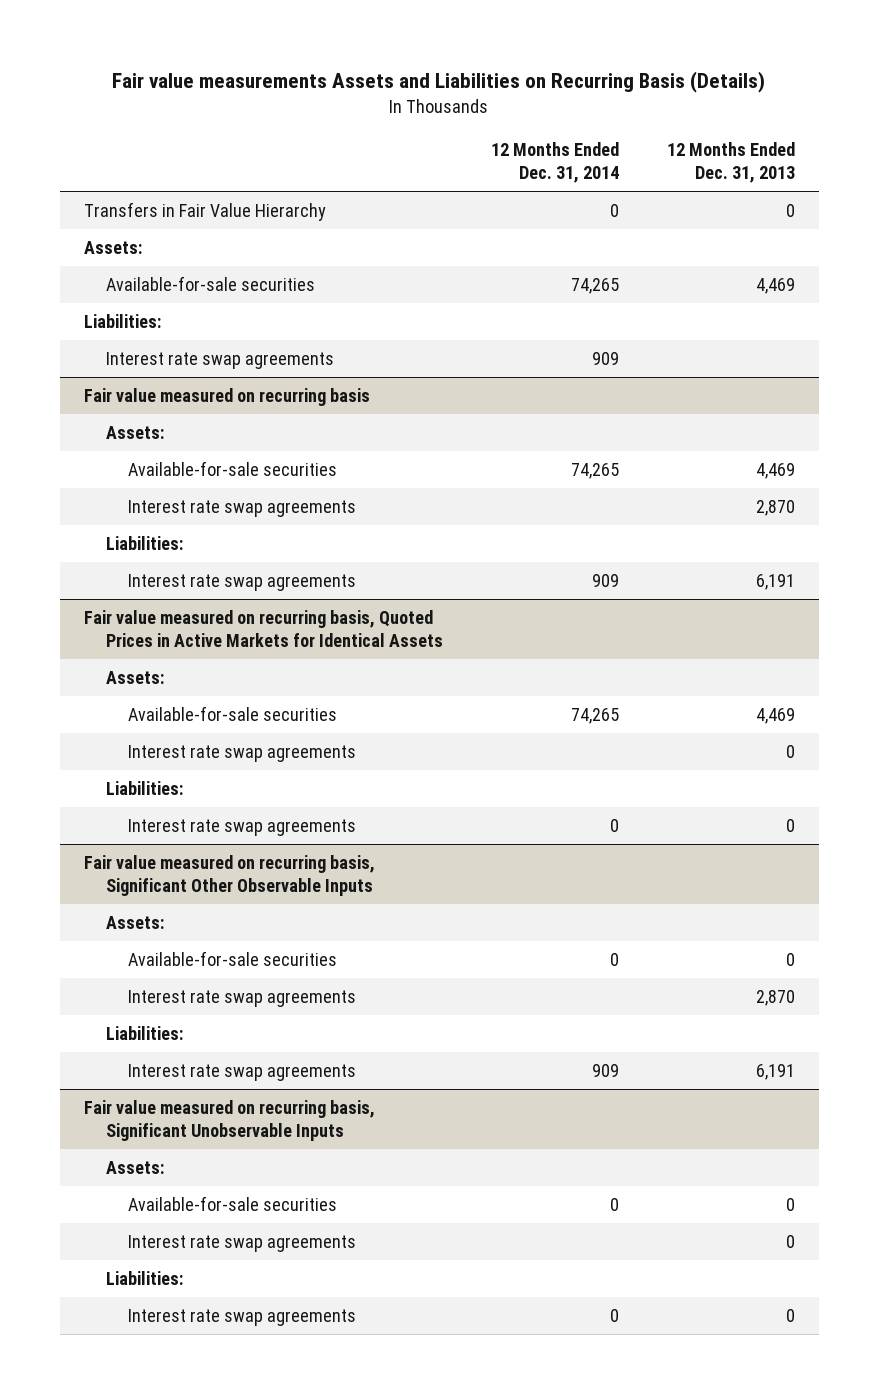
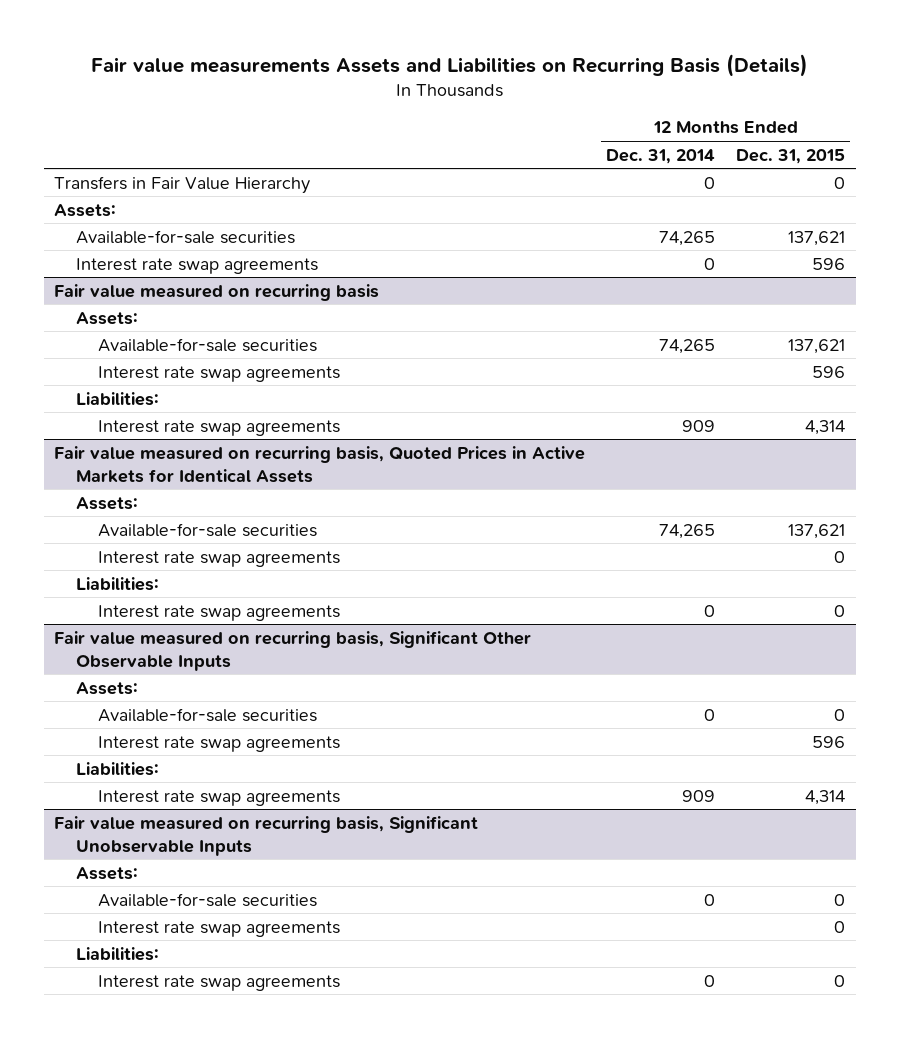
- | 12 Months Ended Dec. 31, 2014 | 12 Months Ended Dec. 31, 2013
+ | 12 Months Ended Dec. 31, 2014 | 12 Months Ended Dec. 31, 2015
- Liabilities:
- Interest rate swap agreements | 909 |
+ Interest rate swap agreements | 0 | 596

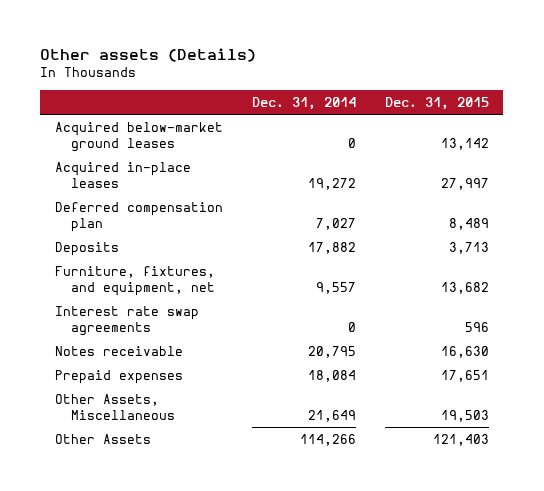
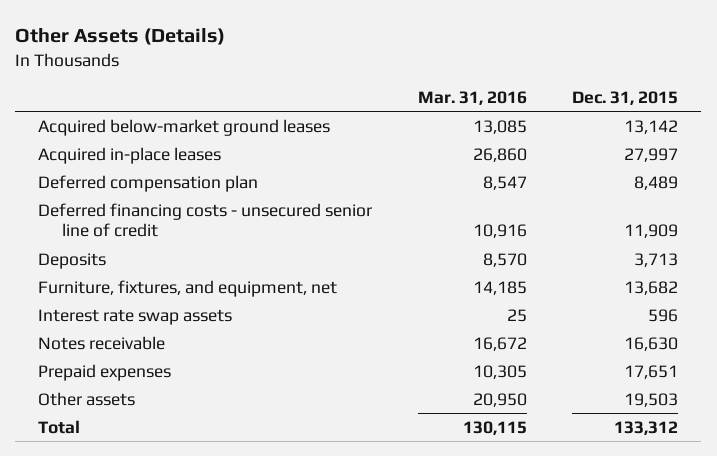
- Other assets (Details)
+ Other Assets (Details)
- | Dec. 31, 2014 | Dec. 31, 2015
+ | Mar. 31, 2016 | Dec. 31, 2015
+ Deferred financing costs - unsecured senior line of credit | 10,916 | 11,909
- Interest rate swap agreements | 0 | 596
+ Interest rate swap assets | 25 | 596
- Other Assets, Miscellaneous | 21,649 | 19,503
- Other Assets | 114,266 | 121,403
+ Other assets | 20,950 | 19,503
+ Total | 130,115 | 133,312

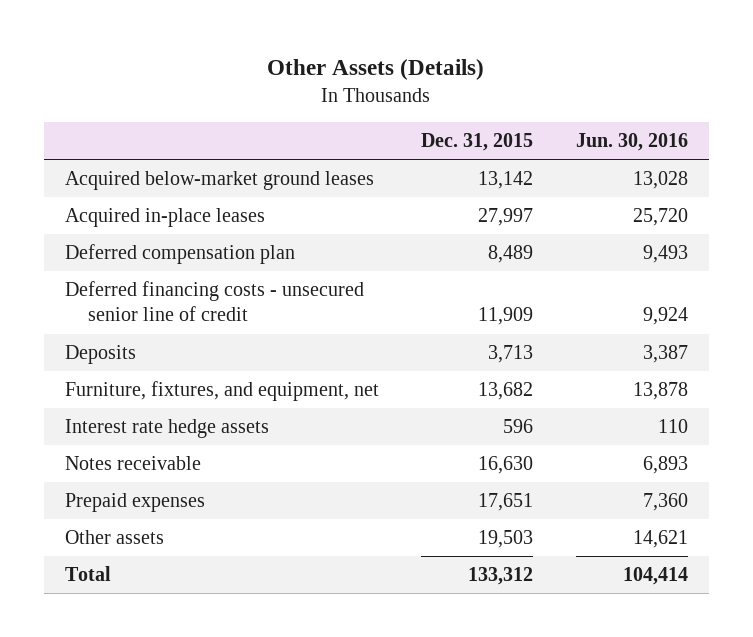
- | Mar. 31, 2016 | Dec. 31, 2015
+ | Dec. 31, 2015 | Jun. 30, 2016
- Interest rate swap assets | 25 | 596
+ Interest rate hedge assets | 596 | 110

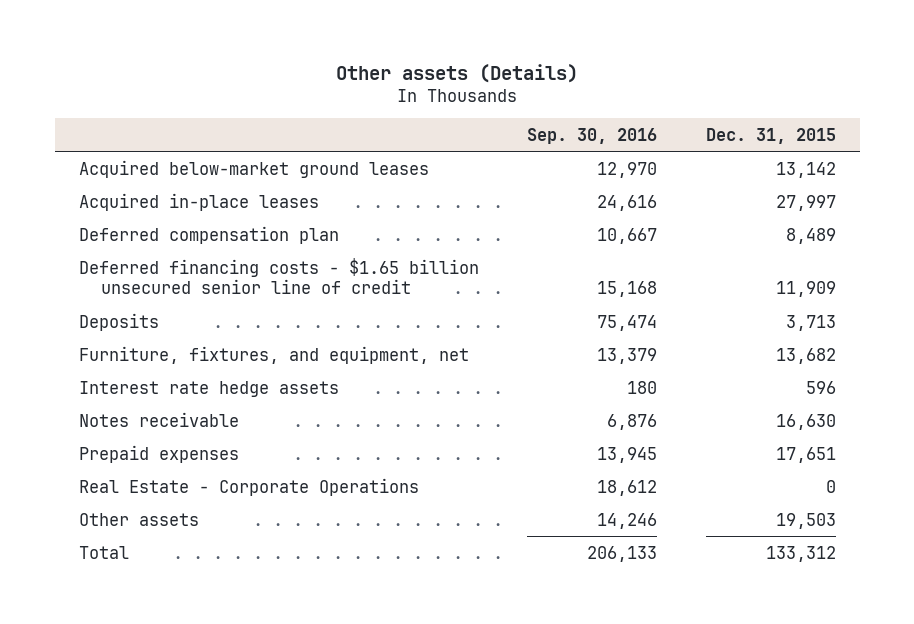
- Other Assets (Details)
+ Other assets (Details)
- | Dec. 31, 2015 | Jun. 30, 2016
+ | Sep. 30, 2016 | Dec. 31, 2015
- Deferred financing costs - unsecured senior line of credit | 11,909 | 9,924
+ Deferred financing costs - $1.65 billion unsecured senior line of credit | 15,168 | 11,909
+ Real Estate - Corporate Operations | 18,612 | 0

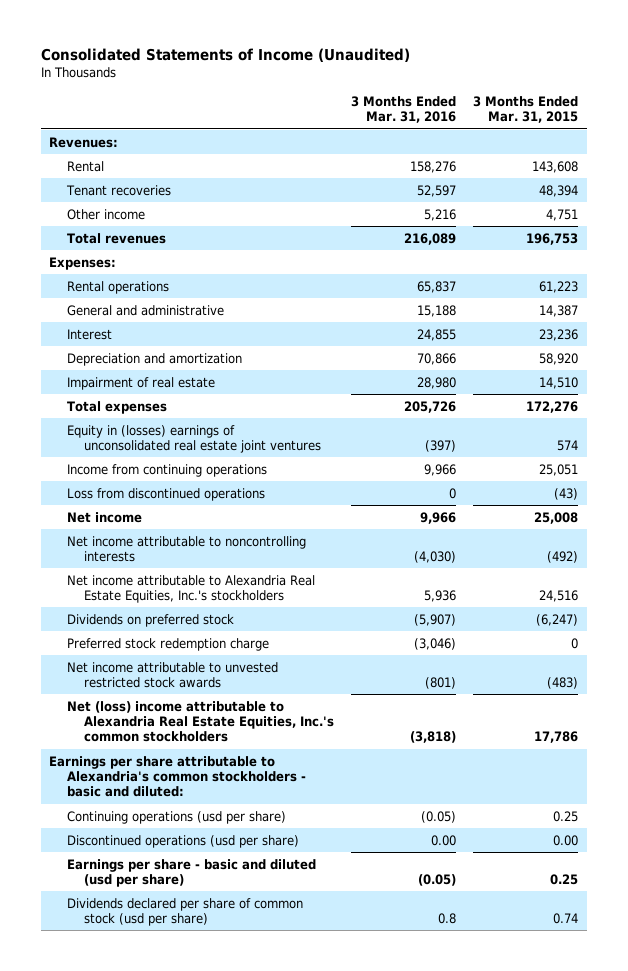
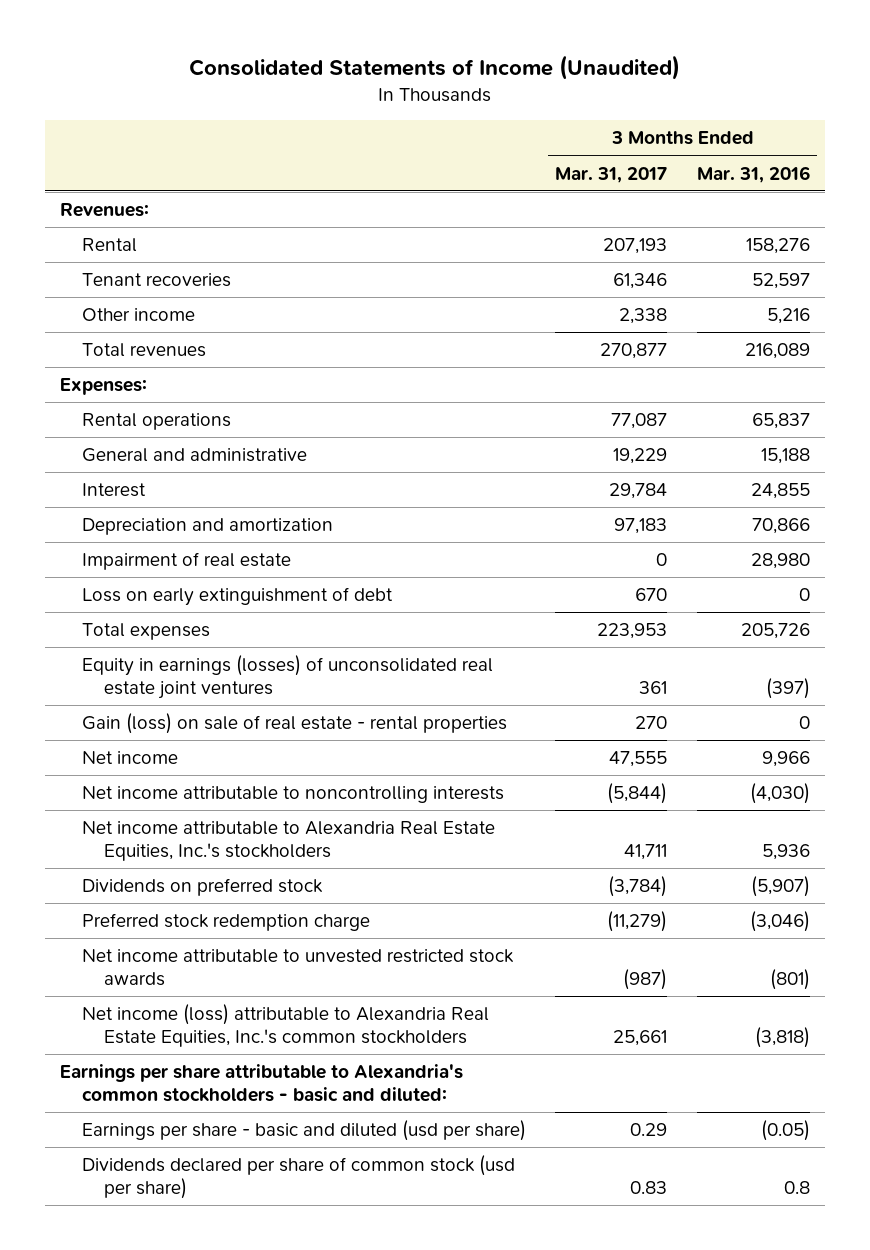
- | 3 Months Ended Mar. 31, 2016 | 3 Months Ended Mar. 31, 2015
+ | 3 Months Ended Mar. 31, 2017 | 3 Months Ended Mar. 31, 2016
+ Loss on early extinguishment of debt | 670 | 0
- Equity in (losses) earnings of unconsolidated real estate joint ventures | (397) | 574
- Income from continuing operations | 9,966 | 25,051
- Loss from discontinued operations | 0 | (43)
+ Equity in earnings (losses) of unconsolidated real estate joint ventures | 361 | (397)
+ Gain (loss) on sale of real estate - rental properties | 270 | 0
- Net (loss) income attributable to Alexandria Real Estate Equities, Inc.'s common stockholders | (3,818) | 17,786
+ Net income (loss) attributable to Alexandria Real Estate Equities, Inc.'s common stockholders | 25,661 | (3,818)
- Continuing operations (usd per share) | (0.05) | 0.25
- Discontinued operations (usd per share) | 0.00 | 0.00

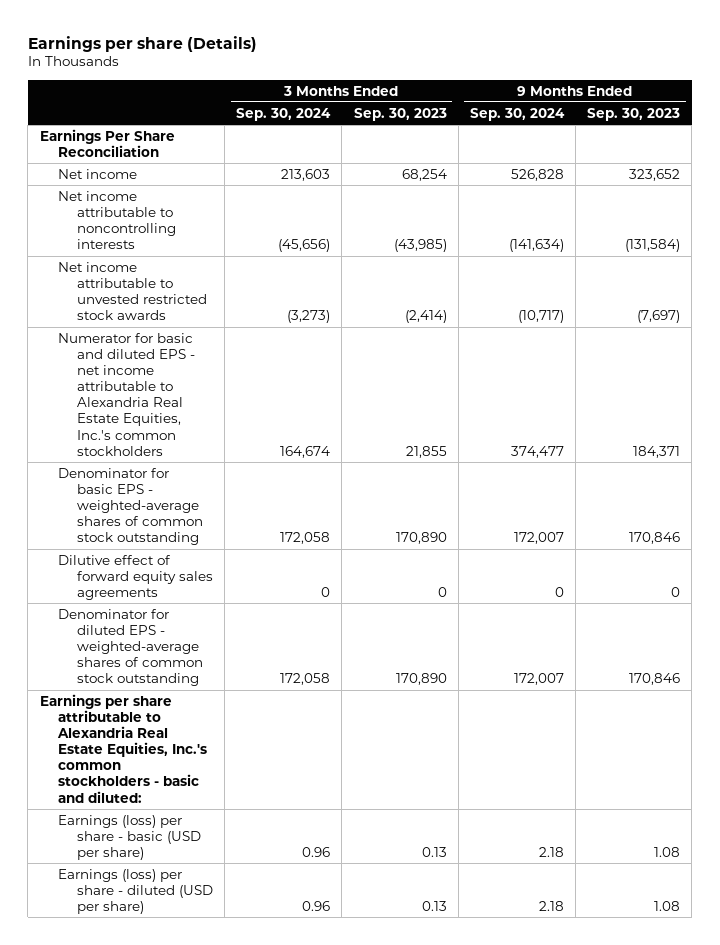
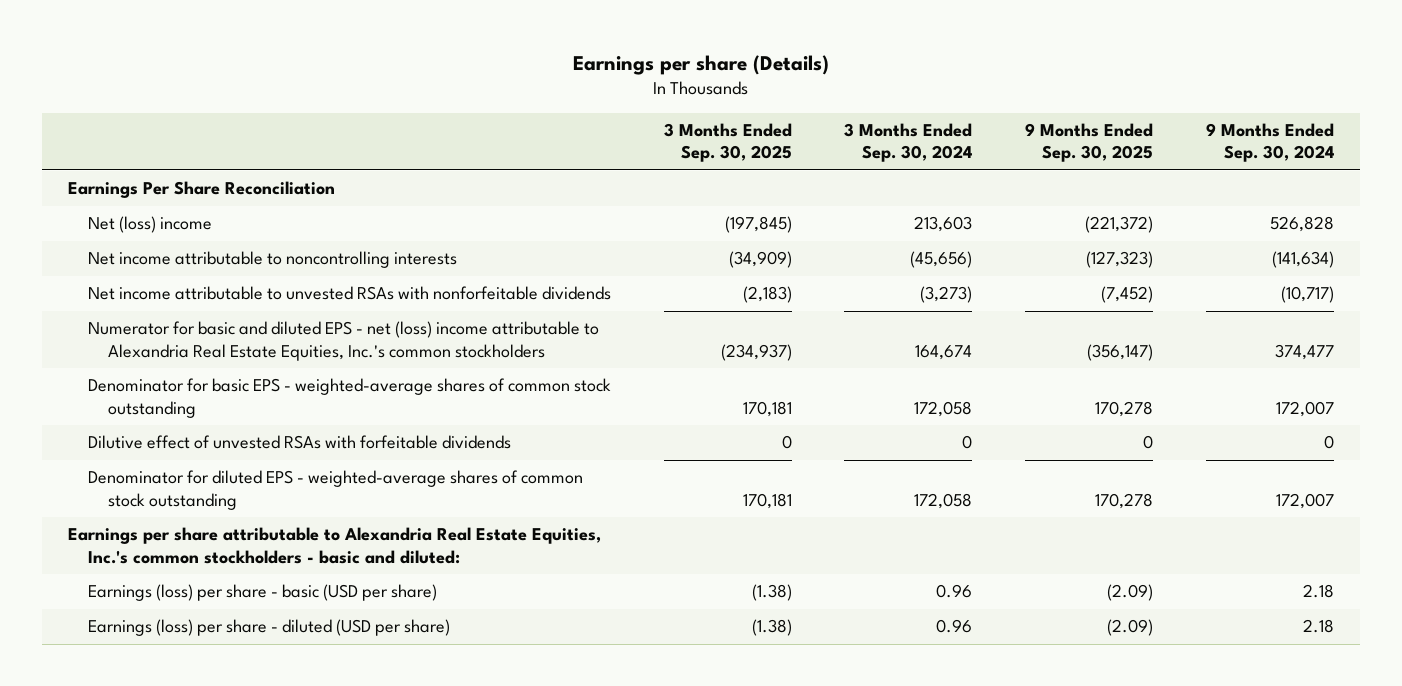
- | 3 Months Ended Sep. 30, 2024 | 3 Months Ended Sep. 30, 2023 | 9 Months Ended Sep. 30, 2024 | 9 Months Ended Sep. 30, 2023
+ | 3 Months Ended Sep. 30, 2025 | 3 Months Ended Sep. 30, 2024 | 9 Months Ended Sep. 30, 2025 | 9 Months Ended Sep. 30, 2024
- Net income | 213,603 | 68,254 | 526,828 | 323,652
+ Net (loss) income | (197,845) | 213,603 | (221,372) | 526,828
- Net income attributable to unvested restricted stock awards | (3,273) | (2,414) | (10,717) | (7,697)
- Numerator for basic and diluted EPS - net income attributable to Alexandria Real Estate Equities, Inc.'s common stockholders | 164,674 | 21,855 | 374,477 | 184,371
+ Net income attributable to unvested RSAs with nonforfeitable dividends | (2,183) | (3,273) | (7,452) | (10,717)
+ Numerator for basic and diluted EPS - net (loss) income attributable to Alexandria Real Estate Equities, Inc.'s common stockholders | (234,937) | 164,674 | (356,147) | 374,477
- Dilutive effect of forward equity sales agreements | 0 | 0 | 0 | 0
+ Dilutive effect of unvested RSAs with forfeitable dividends | 0 | 0 | 0 | 0

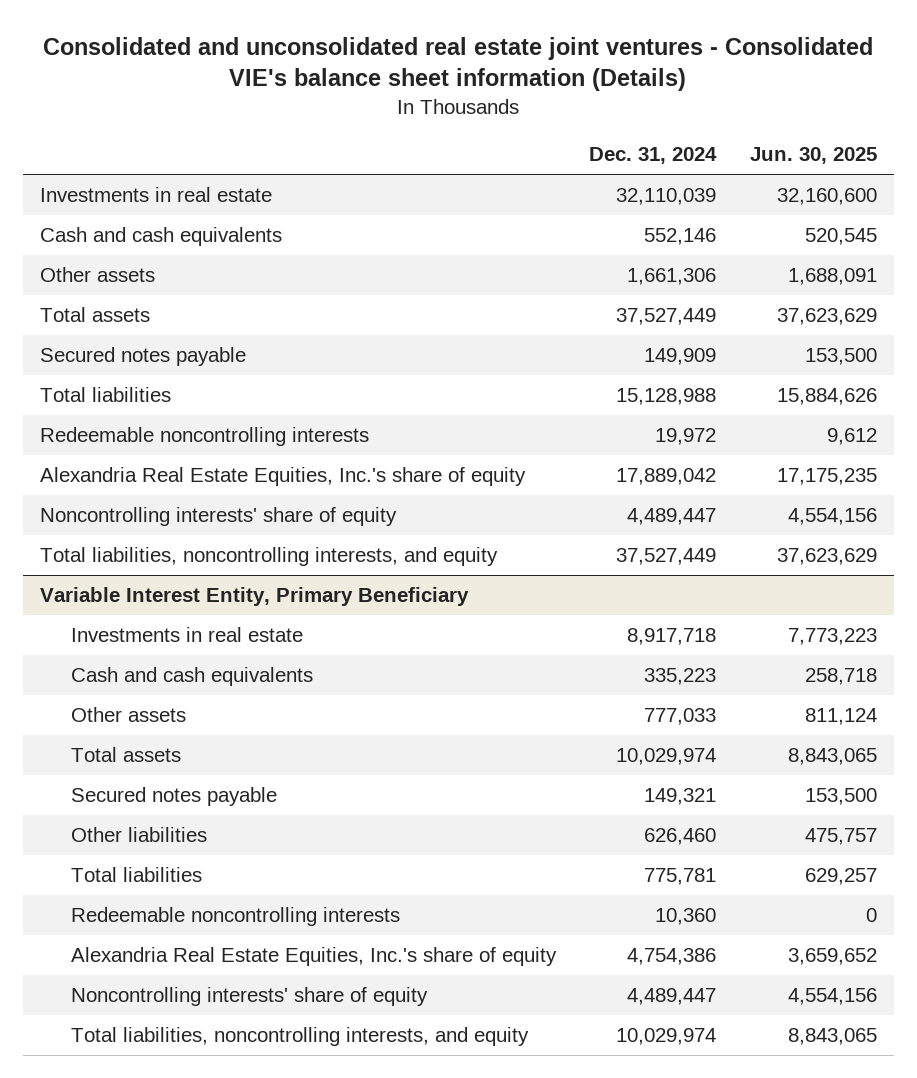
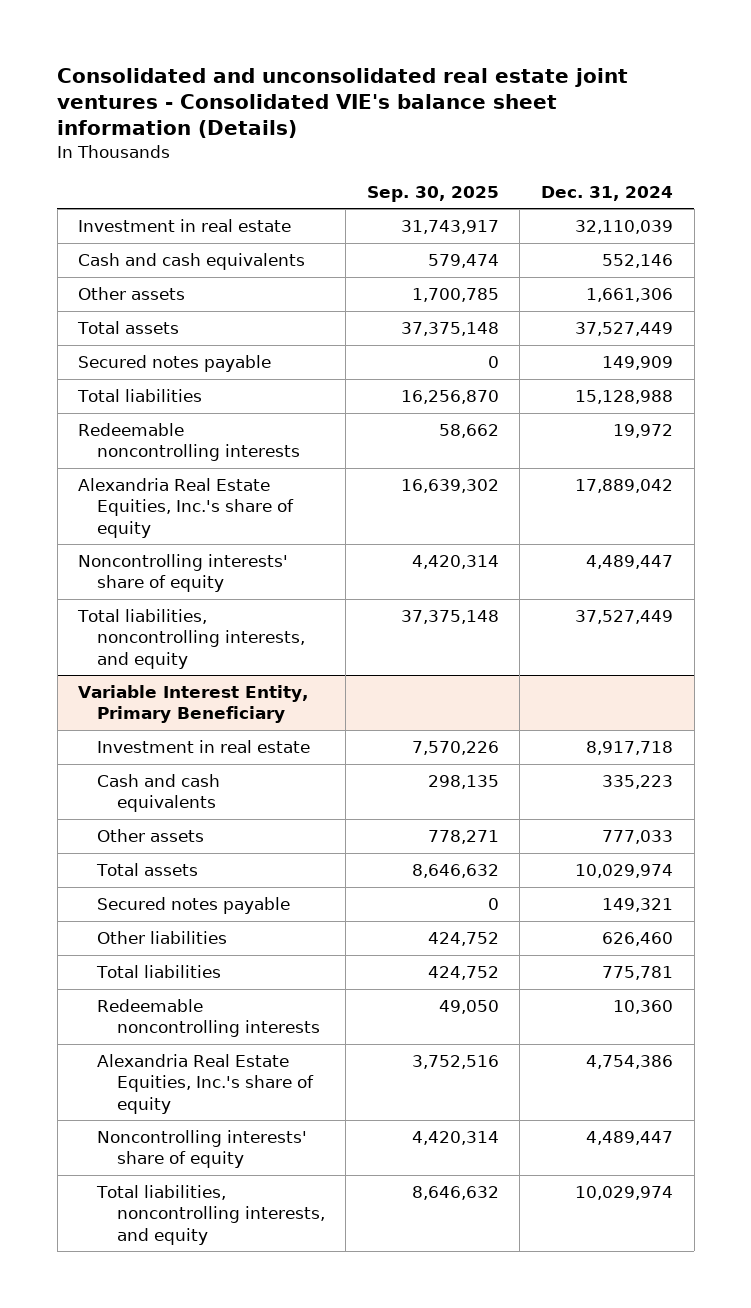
- | Dec. 31, 2024 | Jun. 30, 2025
+ | Sep. 30, 2025 | Dec. 31, 2024
- Investments in real estate | 32,110,039 | 32,160,600
+ Investment in real estate | 31,743,917 | 32,110,039
@ Variable Interest Entity, Primary Beneficiary
- Investments in real estate | 8,917,718 | 7,773,223
+ Investment in real estate | 7,570,226 | 8,917,718

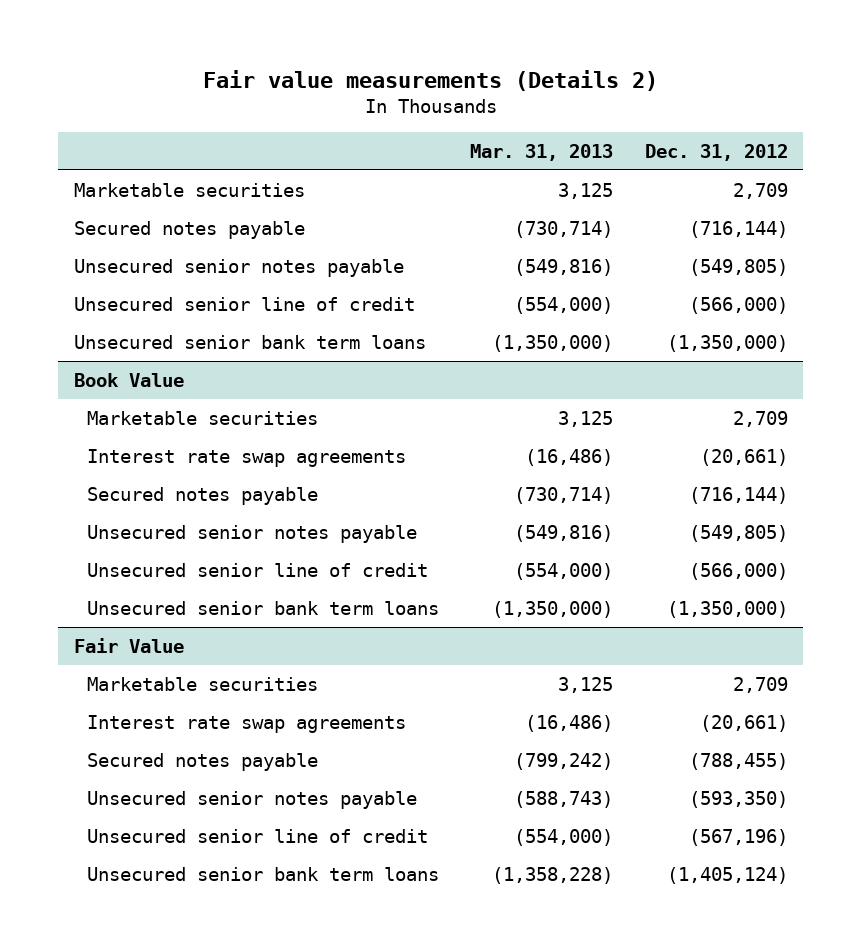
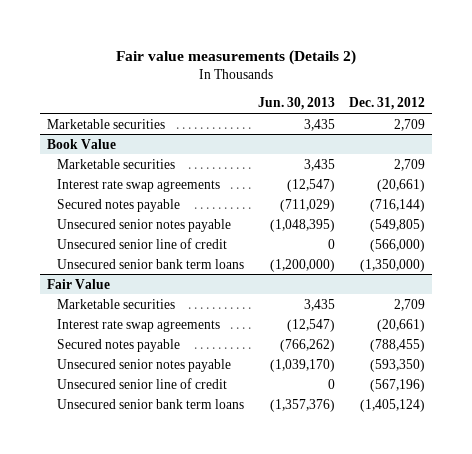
- | Mar. 31, 2013 | Dec. 31, 2012
+ | Jun. 30, 2013 | Dec. 31, 2012
- Secured notes payable | (730,714) | (716,144)
- Unsecured senior notes payable | (549,816) | (549,805)
- Unsecured senior line of credit | (554,000) | (566,000)
- Unsecured senior bank term loans | (1,350,000) | (1,350,000)

